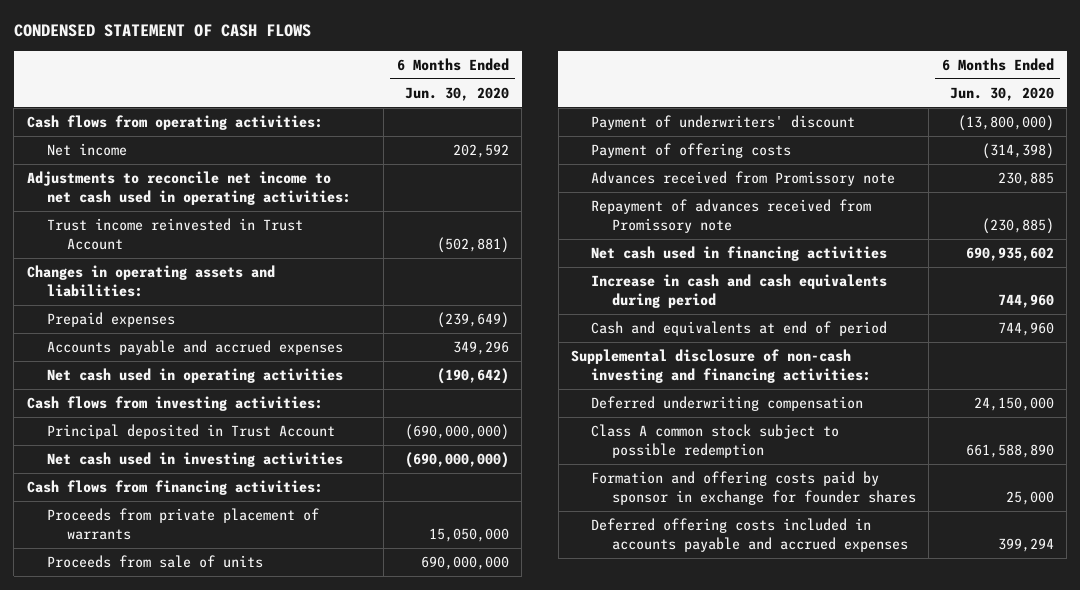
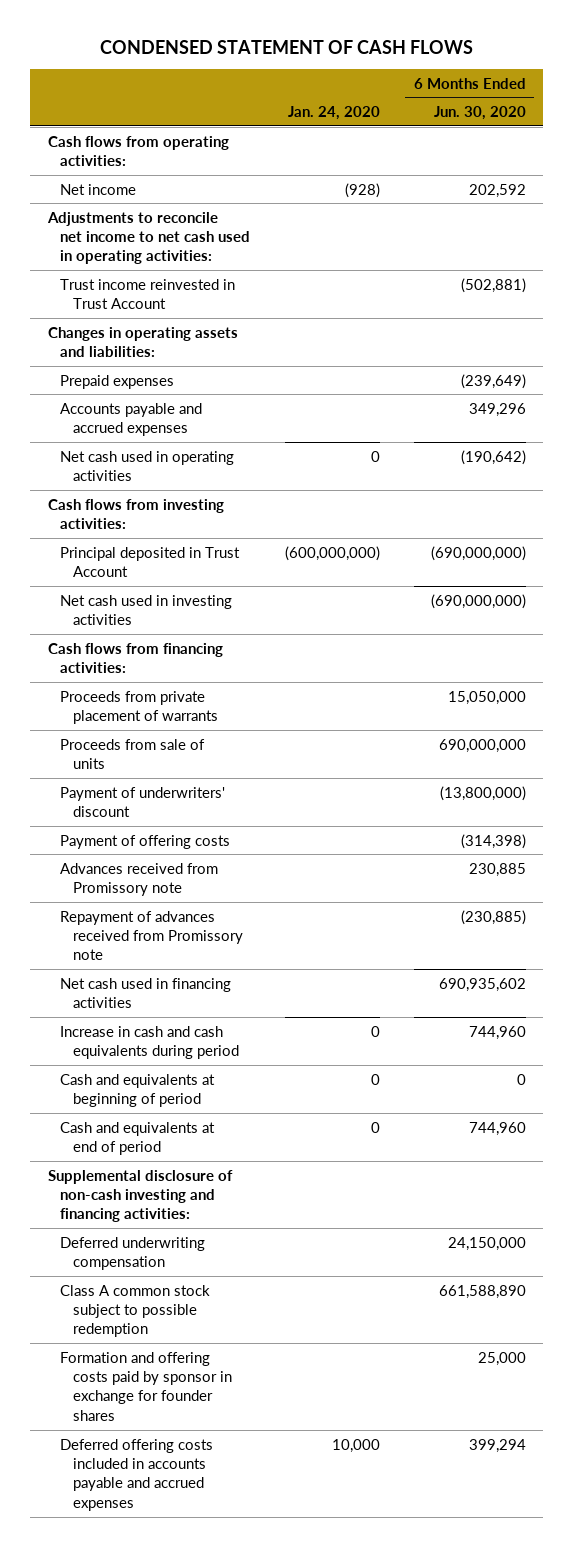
- | 6 Months Ended Jun. 30, 2020
+ | Jan. 24, 2020 | 6 Months Ended Jun. 30, 2020
+ Cash and equivalents at beginning of period | 0 | 0

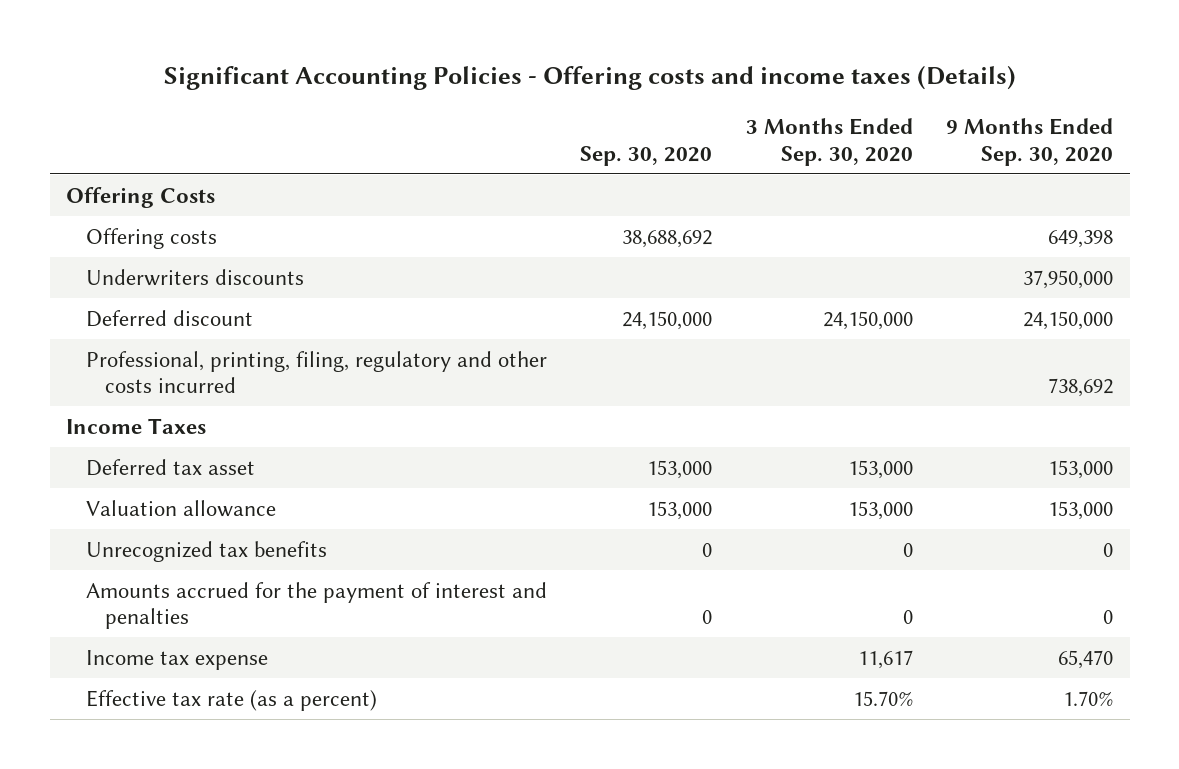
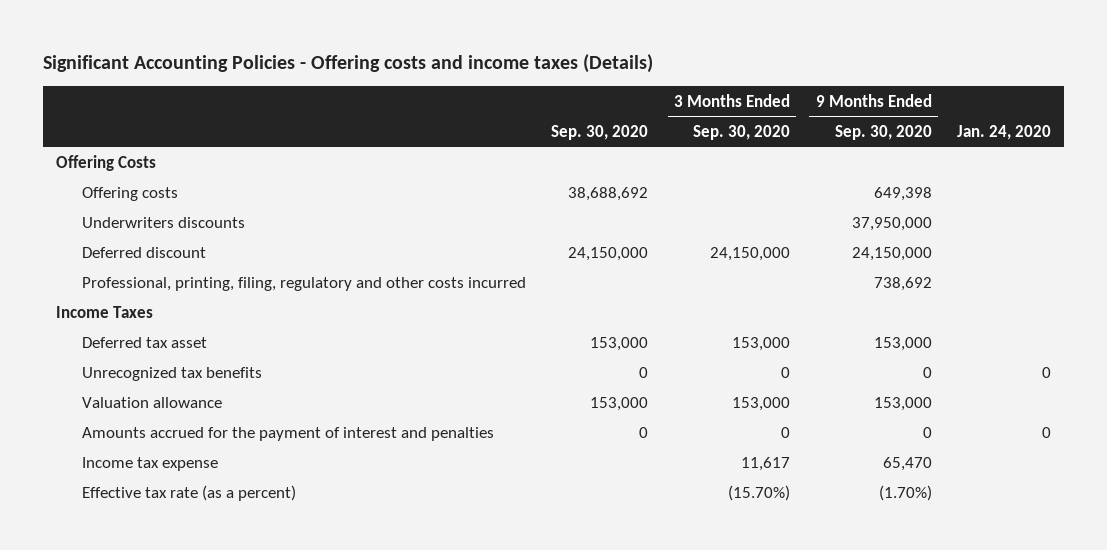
- | Sep. 30, 2020 | 3 Months Ended Sep. 30, 2020 | 9 Months Ended Sep. 30, 2020
+ | Sep. 30, 2020 | 3 Months Ended Sep. 30, 2020 | 9 Months Ended Sep. 30, 2020 | Jan. 24, 2020
moved down: Valuation allowance | 153,000 | 153,000 | 153,000 |
- Effective tax rate (as a percent) | | 15.70% | 1.70%
+ Effective tax rate (as a percent) | | (15.70%) | (1.70%) |

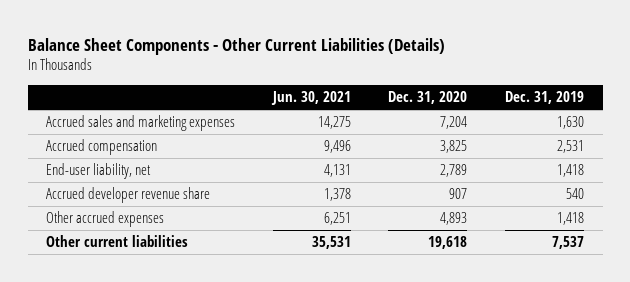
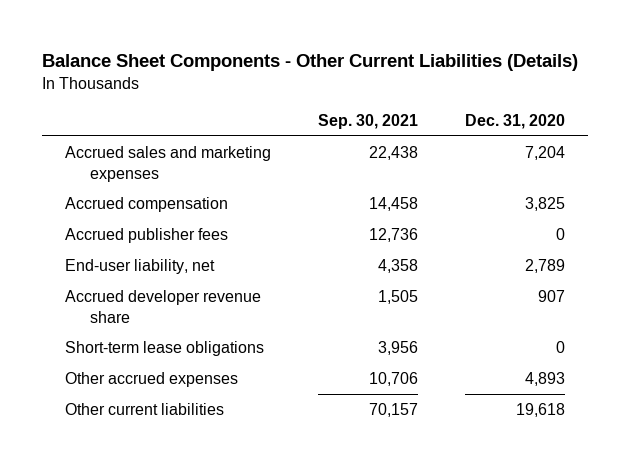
- | Jun. 30, 2021 | Dec. 31, 2020 | Dec. 31, 2019
+ | Sep. 30, 2021 | Dec. 31, 2020
+ Accrued publisher fees | 12,736 | 0
+ Short-term lease obligations | 3,956 | 0

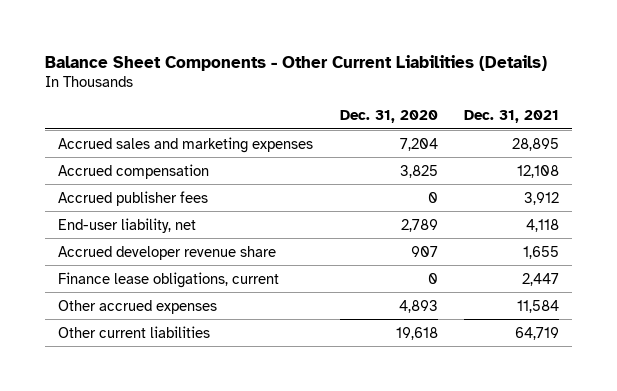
- | Sep. 30, 2021 | Dec. 31, 2020
+ | Dec. 31, 2020 | Dec. 31, 2021
- Short-term lease obligations | 3,956 | 0
+ Finance lease obligations, current | 0 | 2,447

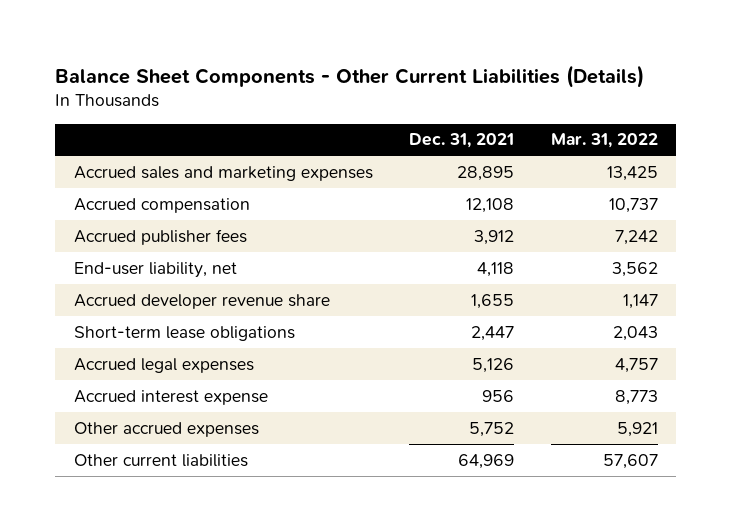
- | Dec. 31, 2020 | Dec. 31, 2021
+ | Dec. 31, 2021 | Mar. 31, 2022
- Finance lease obligations, current | 0 | 2,447
- Other accrued expenses | 4,893 | 11,584
- Other current liabilities | 19,618 | 64,719
+ Short-term lease obligations | 2,447 | 2,043
+ Accrued legal expenses | 5,126 | 4,757
+ Accrued interest expense | 956 | 8,773
+ Other accrued expenses | 5,752 | 5,921
+ Other current liabilities | 64,969 | 57,607

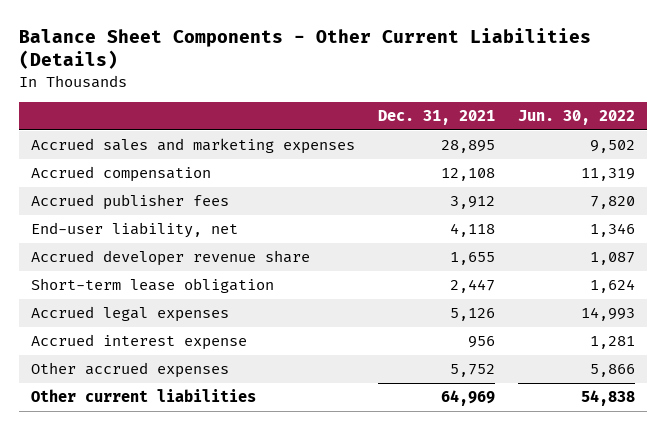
- | Dec. 31, 2021 | Mar. 31, 2022
+ | Dec. 31, 2021 | Jun. 30, 2022
- Short-term lease obligations | 2,447 | 2,043
+ Short-term lease obligation | 2,447 | 1,624

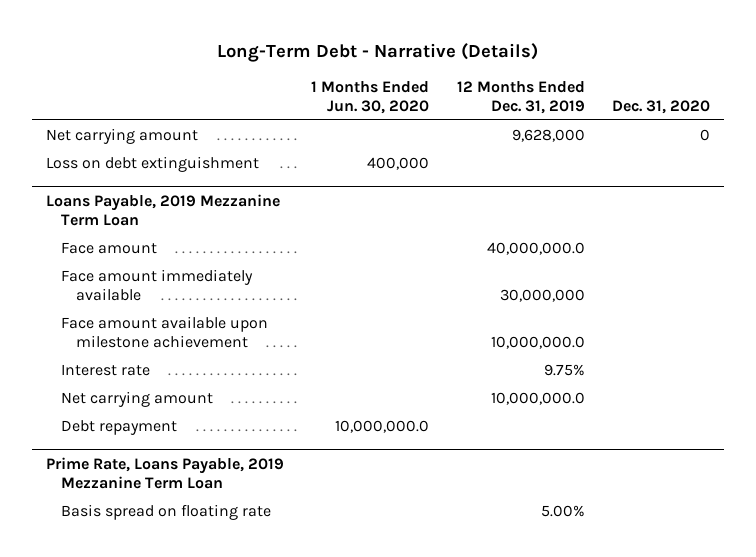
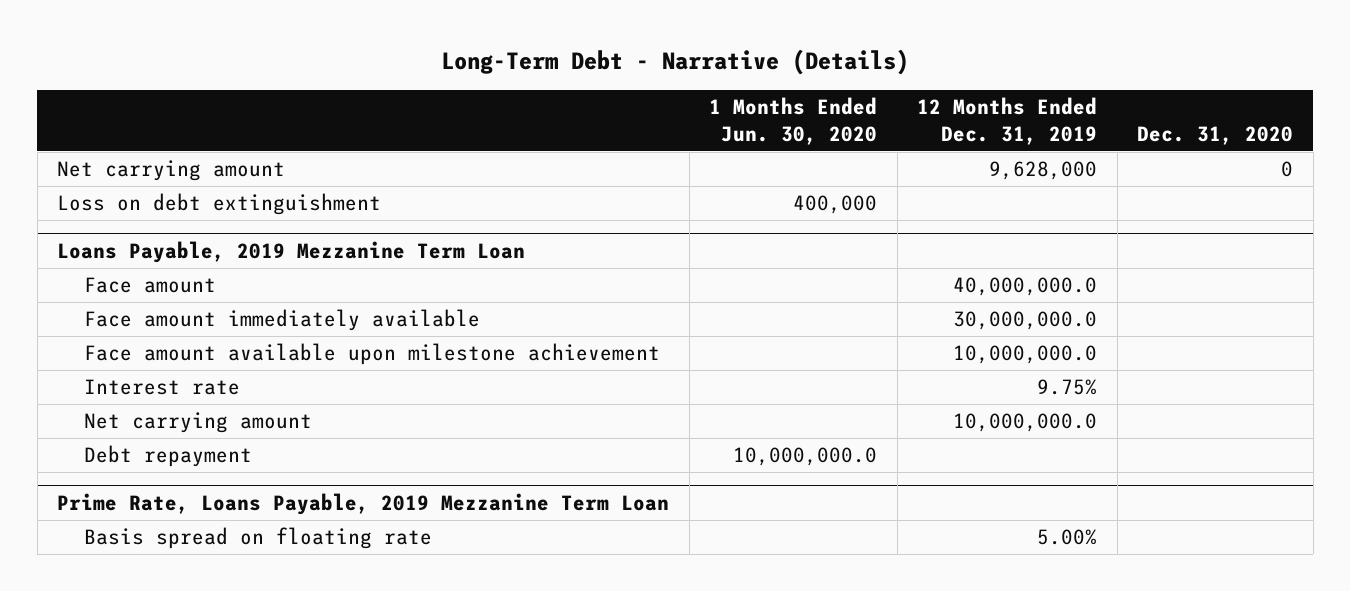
@ Loans Payable, 2019 Mezzanine Term Loan
- Face amount immediately available | | 30,000,000 |
+ Face amount immediately available | | 30,000,000.0 |

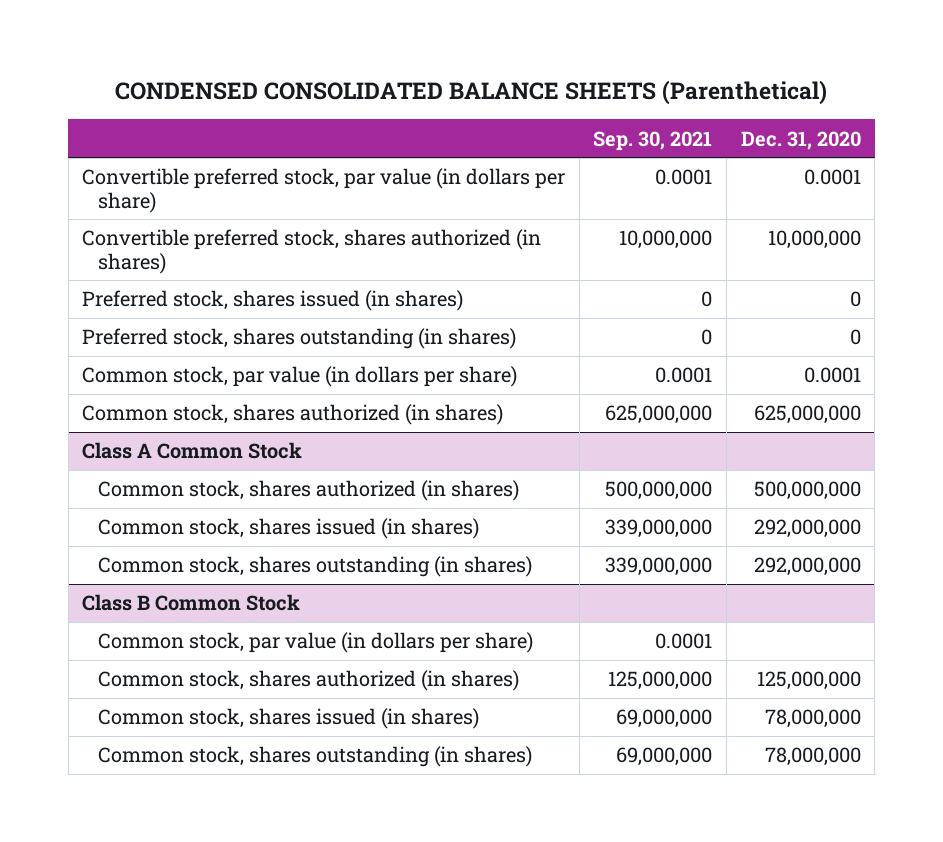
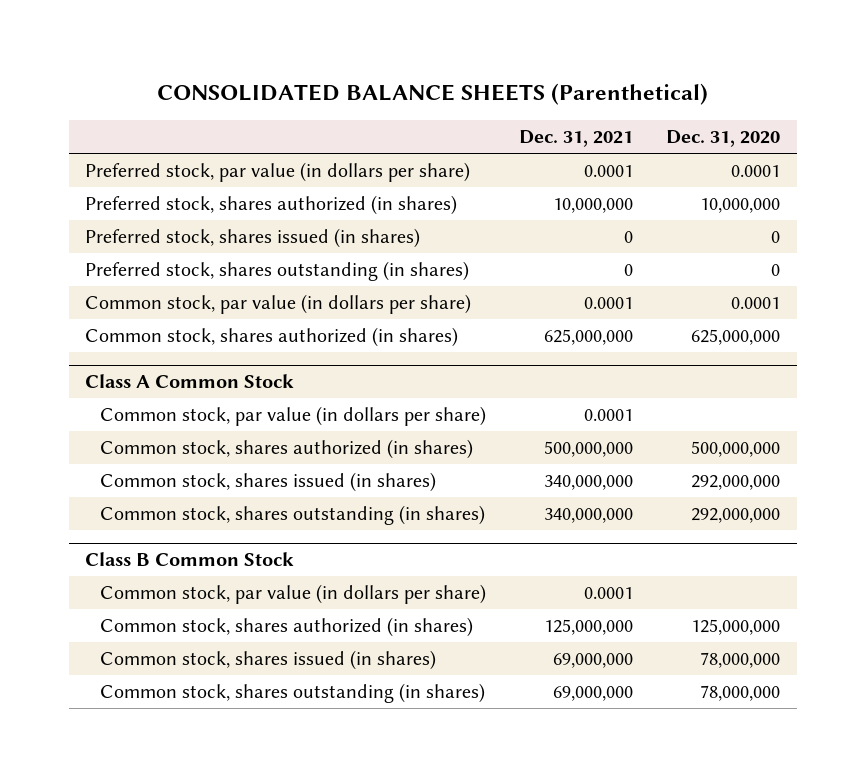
- CONDENSED CONSOLIDATED BALANCE SHEETS (Parenthetical)
+ CONSOLIDATED BALANCE SHEETS (Parenthetical)
- | Sep. 30, 2021 | Dec. 31, 2020
+ | Dec. 31, 2021 | Dec. 31, 2020
- Convertible preferred stock, par value (in dollars per share) | 0.0001 | 0.0001
- Convertible preferred stock, shares authorized (in shares) | 10,000,000 | 10,000,000
+ Preferred stock, par value (in dollars per share) | 0.0001 | 0.0001
+ Preferred stock, shares authorized (in shares) | 10,000,000 | 10,000,000
@ Class A Common Stock
+ Common stock, par value (in dollars per share) | 0.0001 |

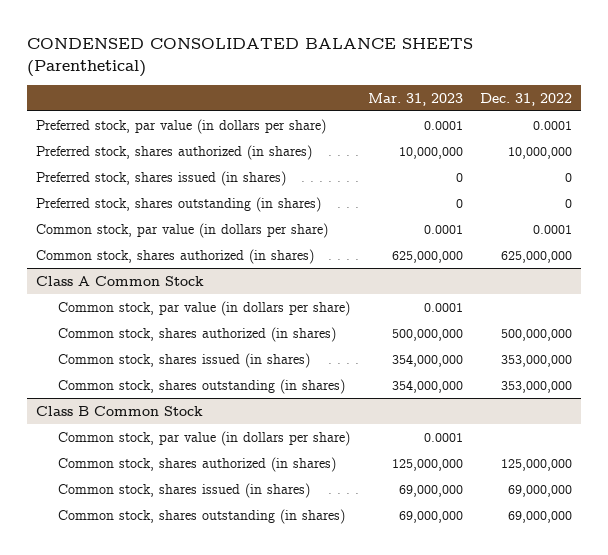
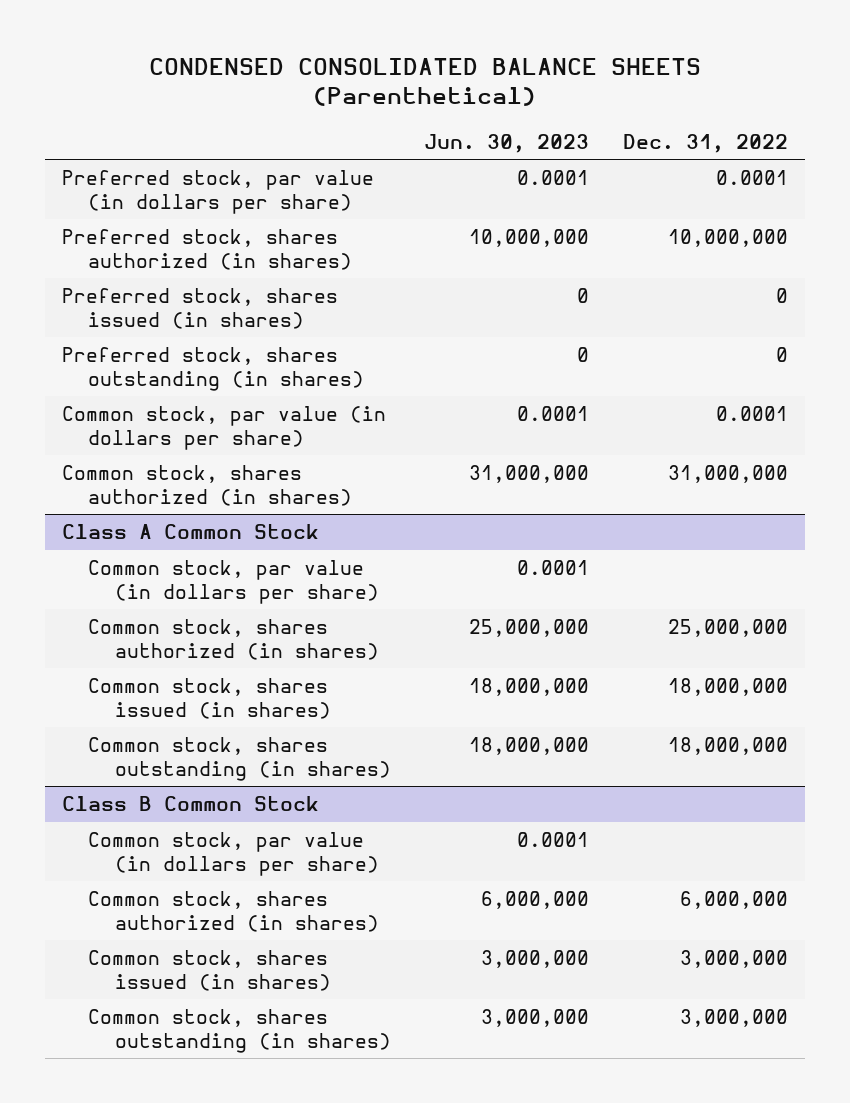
- | Mar. 31, 2023 | Dec. 31, 2022
+ | Jun. 30, 2023 | Dec. 31, 2022
- Common stock, shares authorized (in shares) | 625,000,000 | 625,000,000
+ Common stock, shares authorized (in shares) | 31,000,000 | 31,000,000
@ Class A Common Stock
- Common stock, shares authorized (in shares) | 500,000,000 | 500,000,000
- Common stock, shares issued (in shares) | 354,000,000 | 353,000,000
- Common stock, shares outstanding (in shares) | 354,000,000 | 353,000,000
+ Common stock, shares authorized (in shares) | 25,000,000 | 25,000,000
+ Common stock, shares issued (in shares) | 18,000,000 | 18,000,000
+ Common stock, shares outstanding (in shares) | 18,000,000 | 18,000,000
@ Class B Common Stock
- Common stock, shares authorized (in shares) | 125,000,000 | 125,000,000
- Common stock, shares issued (in shares) | 69,000,000 | 69,000,000
- Common stock, shares outstanding (in shares) | 69,000,000 | 69,000,000
+ Common stock, shares authorized (in shares) | 6,000,000 | 6,000,000
+ Common stock, shares issued (in shares) | 3,000,000 | 3,000,000
+ Common stock, shares outstanding (in shares) | 3,000,000 | 3,000,000

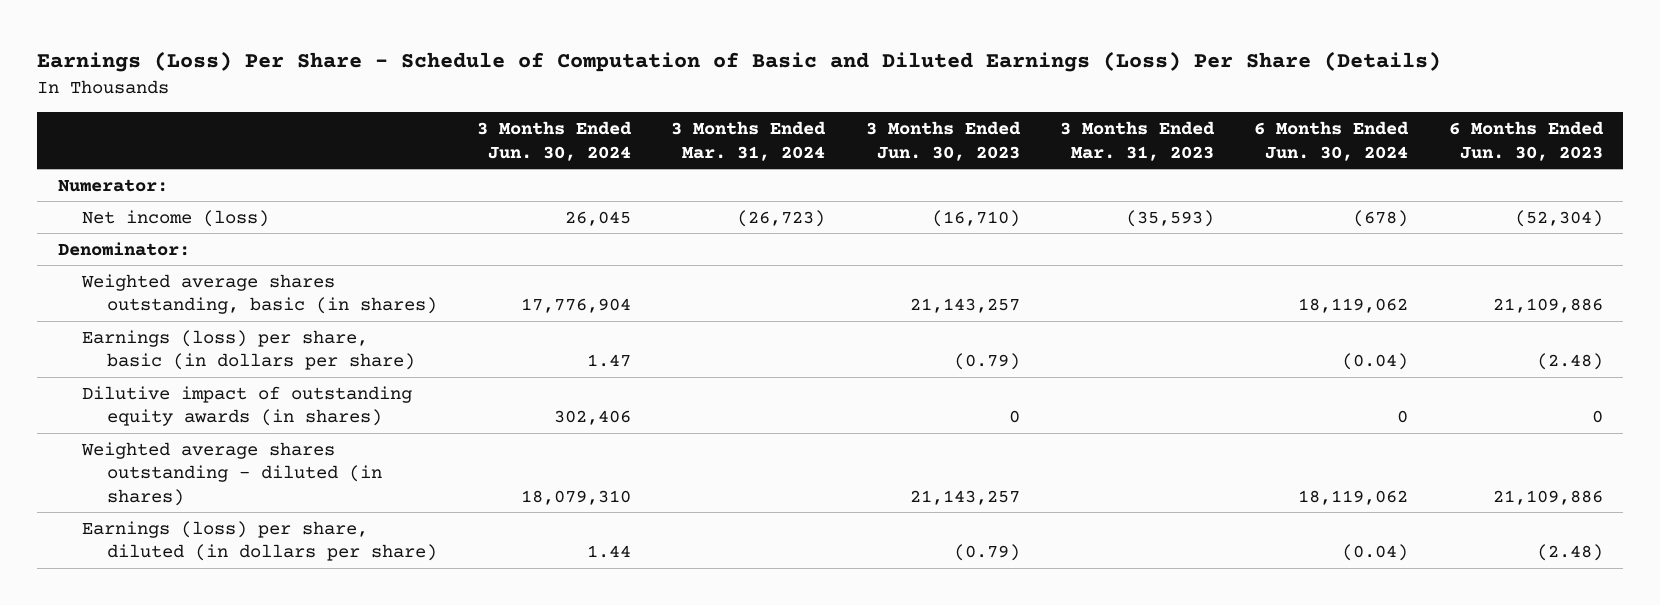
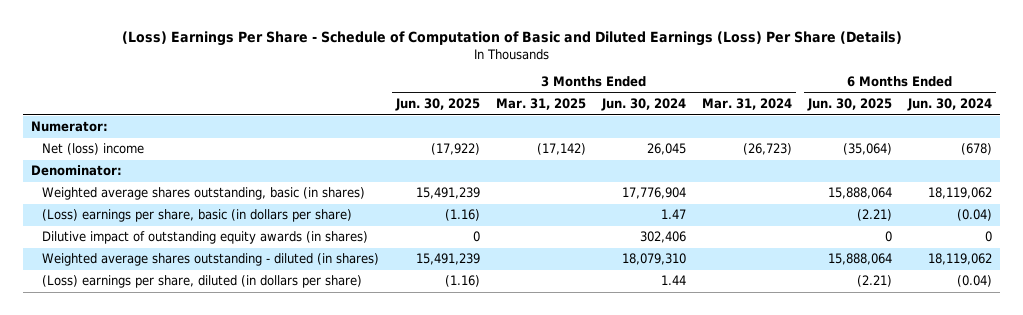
- Earnings (Loss) Per Share - Schedule of Computation of Basic and Diluted Earnings (Loss) Per Share (Details)
+ (Loss) Earnings Per Share - Schedule of Computation of Basic and Diluted Earnings (Loss) Per Share (Details)
- | 3 Months Ended Jun. 30, 2024 | 3 Months Ended Mar. 31, 2024 | 3 Months Ended Jun. 30, 2023 | 3 Months Ended Mar. 31, 2023 | 6 Months Ended Jun. 30, 2024 | 6 Months Ended Jun. 30, 2023
+ | 3 Months Ended Jun. 30, 2025 | 3 Months Ended Mar. 31, 2025 | 3 Months Ended Jun. 30, 2024 | 3 Months Ended Mar. 31, 2024 | 6 Months Ended Jun. 30, 2025 | 6 Months Ended Jun. 30, 2024
- Net income (loss) | 26,045 | (26,723) | (16,710) | (35,593) | (678) | (52,304)
+ Net (loss) income | (17,922) | (17,142) | 26,045 | (26,723) | (35,064) | (678)
- Earnings (loss) per share, basic (in dollars per share) | 1.47 | | (0.79) | | (0.04) | (2.48)
+ (Loss) earnings per share, basic (in dollars per share) | (1.16) | | 1.47 | | (2.21) | (0.04)
- Earnings (loss) per share, diluted (in dollars per share) | 1.44 | | (0.79) | | (0.04) | (2.48)
+ (Loss) earnings per share, diluted (in dollars per share) | (1.16) | | 1.44 | | (2.21) | (0.04)

